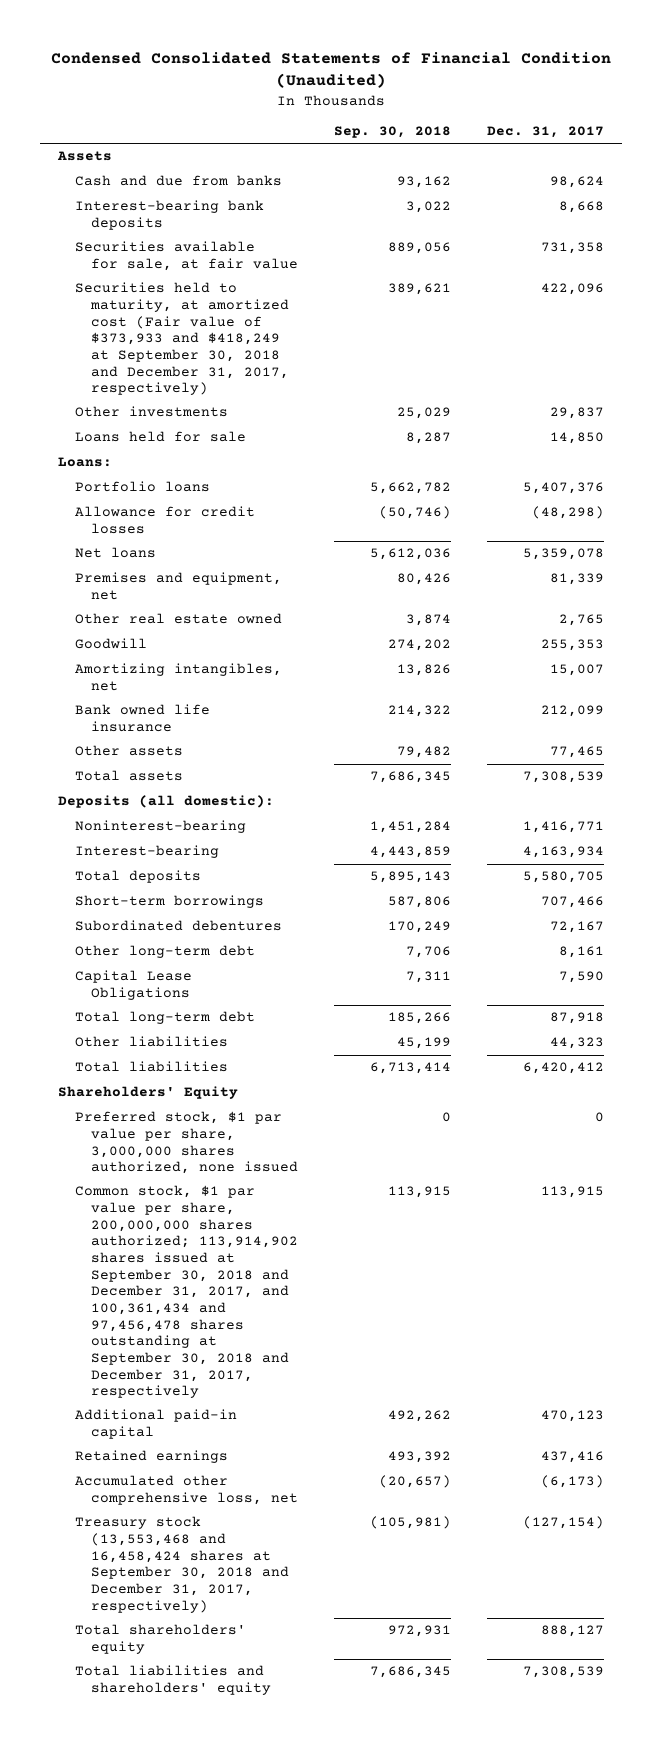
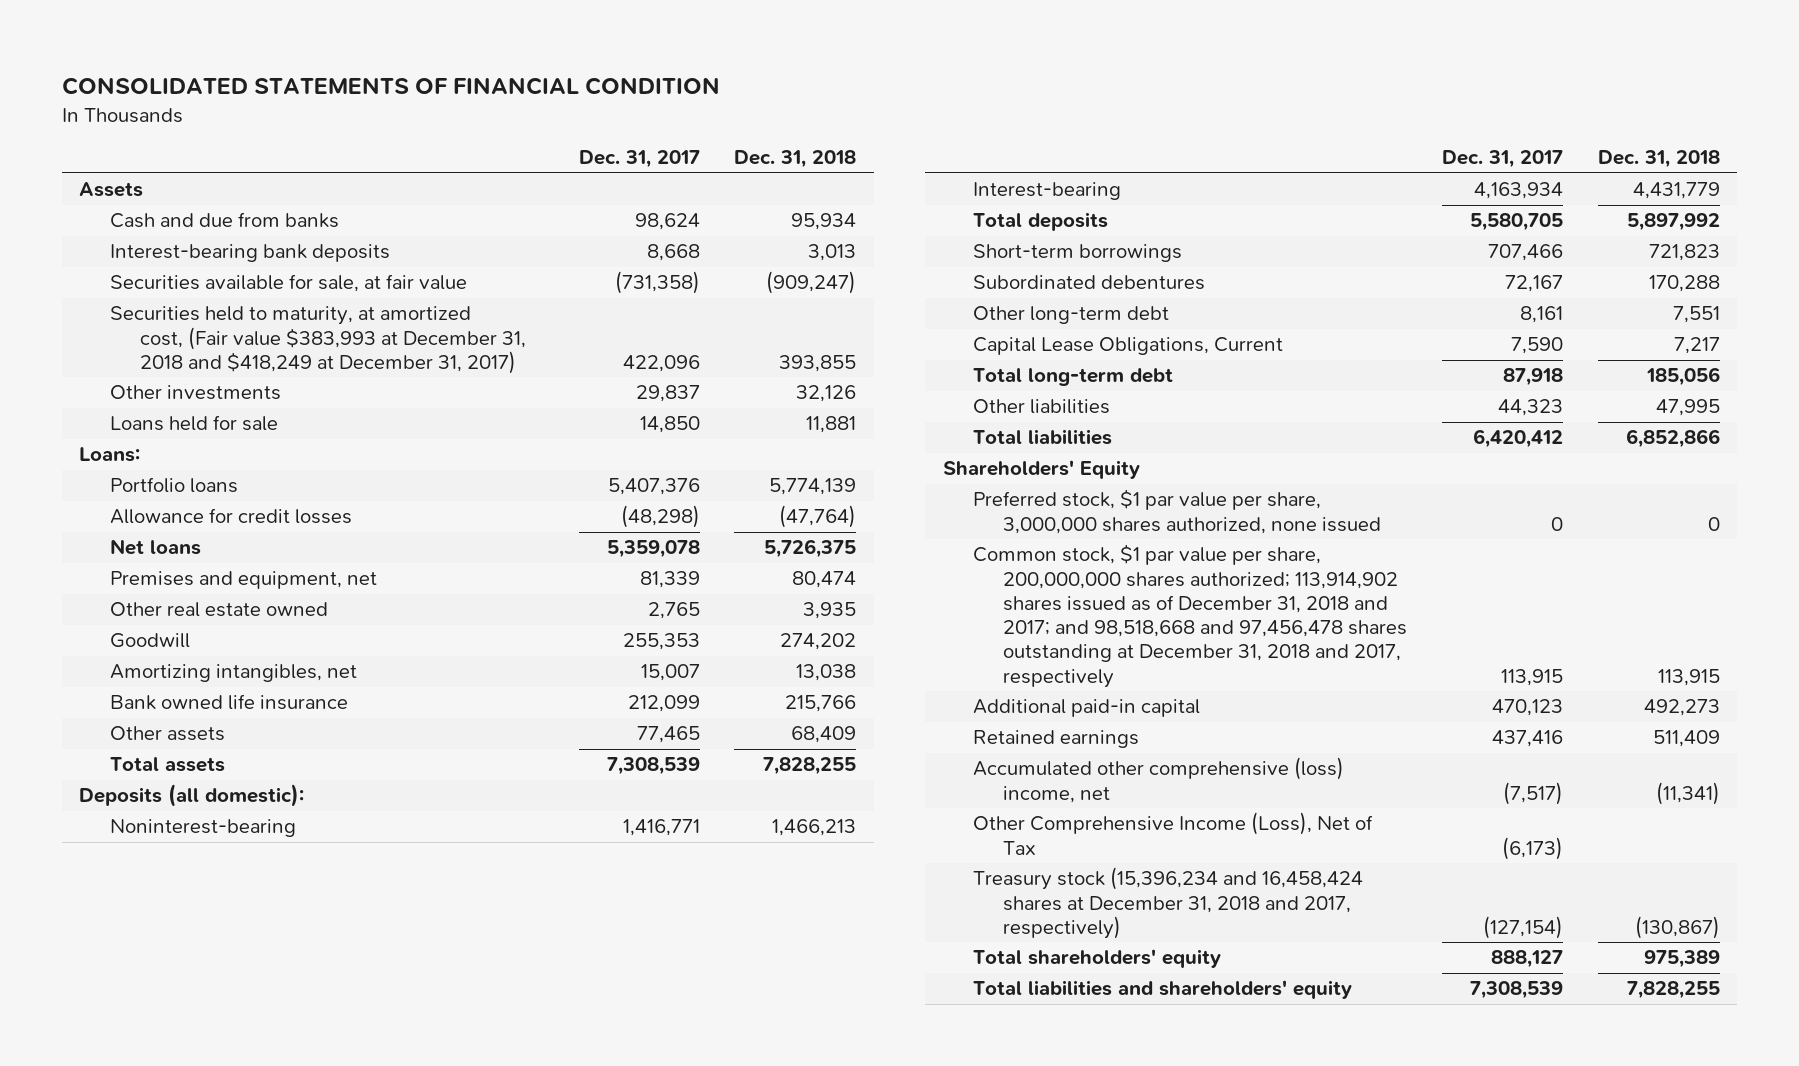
- Condensed Consolidated Statements of Financial Condition (Unaudited)
+ CONSOLIDATED STATEMENTS OF FINANCIAL CONDITION
- | Sep. 30, 2018 | Dec. 31, 2017
+ | Dec. 31, 2017 | Dec. 31, 2018
- Securities available for sale, at fair value | 889,056 | 731,358
- Securities held to maturity, at amortized cost (Fair value of $373,933 and $418,249 at September 30, 2018 and December 31, 2017, respectively) | 389,621 | 422,096
+ Securities available for sale, at fair value | (731,358) | (909,247)
+ Securities held to maturity, at amortized cost, (Fair value $383,993 at December 31, 2018 and $418,249 at December 31, 2017) | 422,096 | 393,855
- Capital Lease Obligations | 7,311 | 7,590
+ Capital Lease Obligations, Current | 7,590 | 7,217
- Common stock, $1 par value per share, 200,000,000 shares authorized; 113,914,902 shares issued at September 30, 2018 and December 31, 2017, and 100,361,434 and 97,456,478 shares outstanding at September 30, 2018 and December 31, 2017, respectively | 113,915 | 113,915
+ Common stock, $1 par value per share, 200,000,000 shares authorized; 113,914,902 shares issued as of December 31, 2018 and 2017; and 98,518,668 and 97,456,478 shares outstanding at December 31, 2018 and 2017, respectively | 113,915 | 113,915
- Accumulated other comprehensive loss, net | (20,657) | (6,173)
- Treasury stock (13,553,468 and 16,458,424 shares at September 30, 2018 and December 31, 2017, respectively) | (105,981) | (127,154)
+ Accumulated other comprehensive (loss) income, net | (7,517) | (11,341)
+ Other Comprehensive Income (Loss), Net of Tax | (6,173) |
+ Treasury stock (15,396,234 and 16,458,424 shares at December 31, 2018 and 2017, respectively) | (127,154) | (130,867)

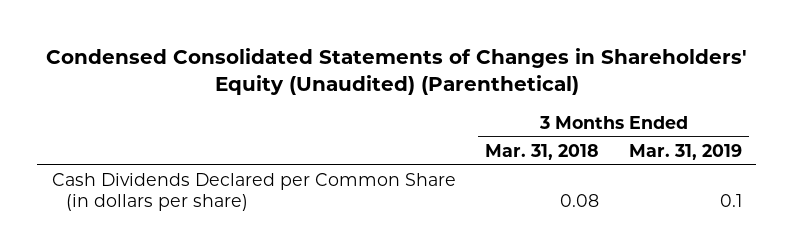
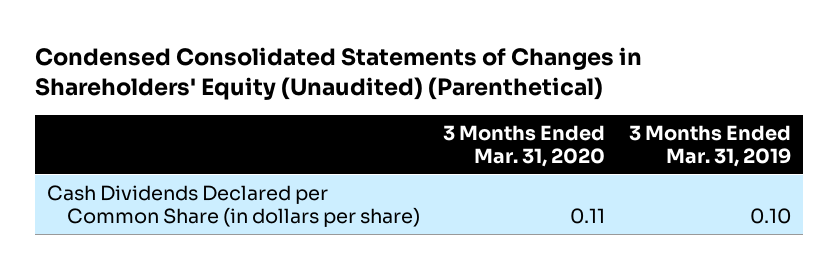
- | 3 Months Ended Mar. 31, 2018 | 3 Months Ended Mar. 31, 2019
+ | 3 Months Ended Mar. 31, 2020 | 3 Months Ended Mar. 31, 2019
- Cash Dividends Declared per Common Share (in dollars per share) | 0.08 | 0.1
+ Cash Dividends Declared per Common Share (in dollars per share) | 0.11 | 0.10

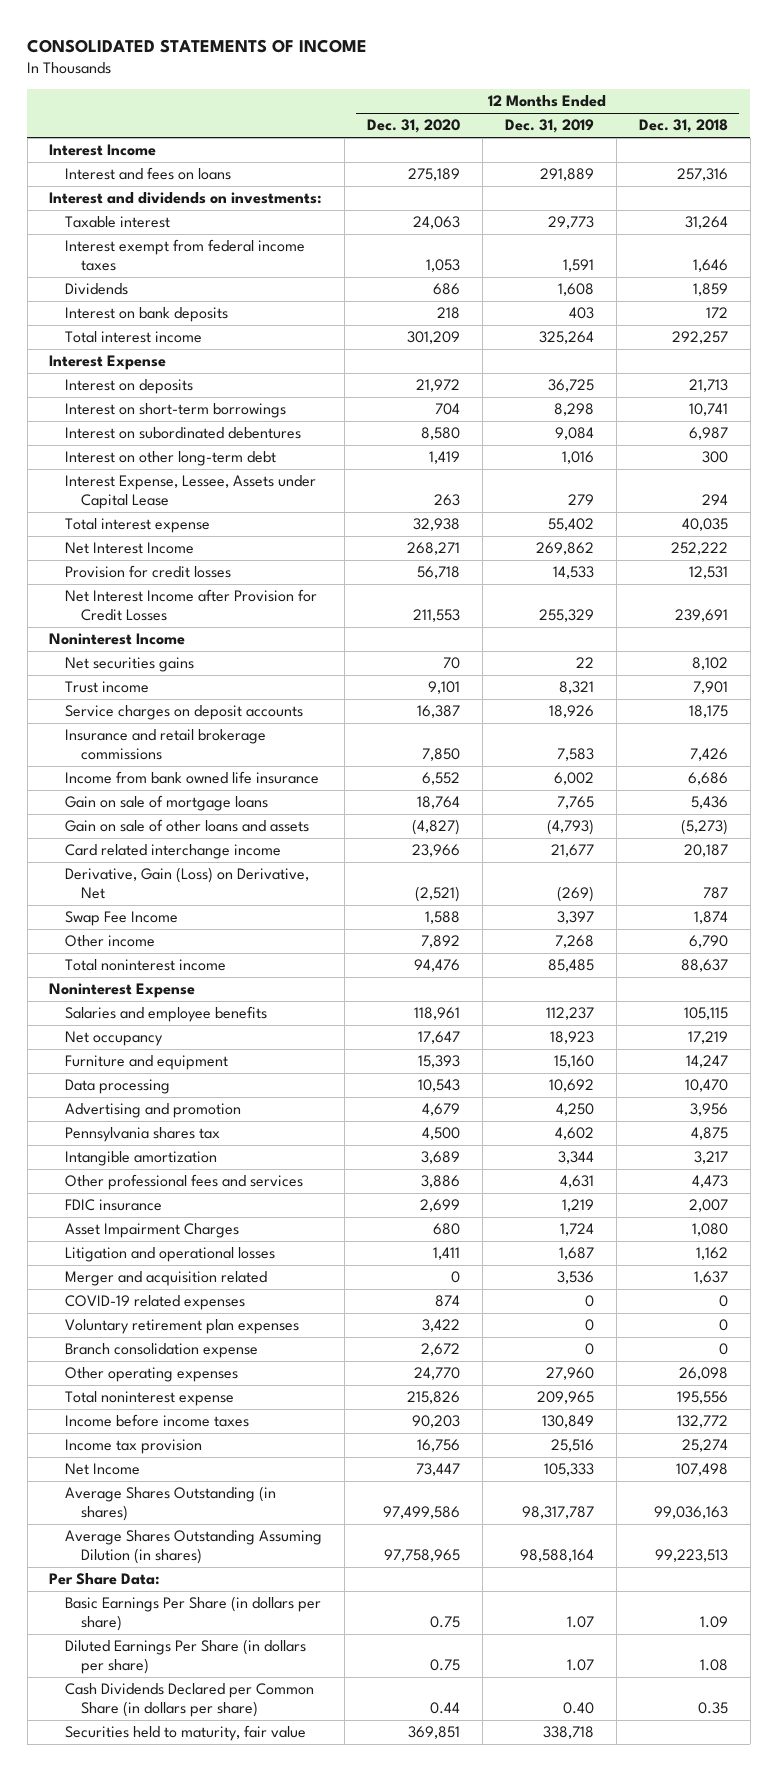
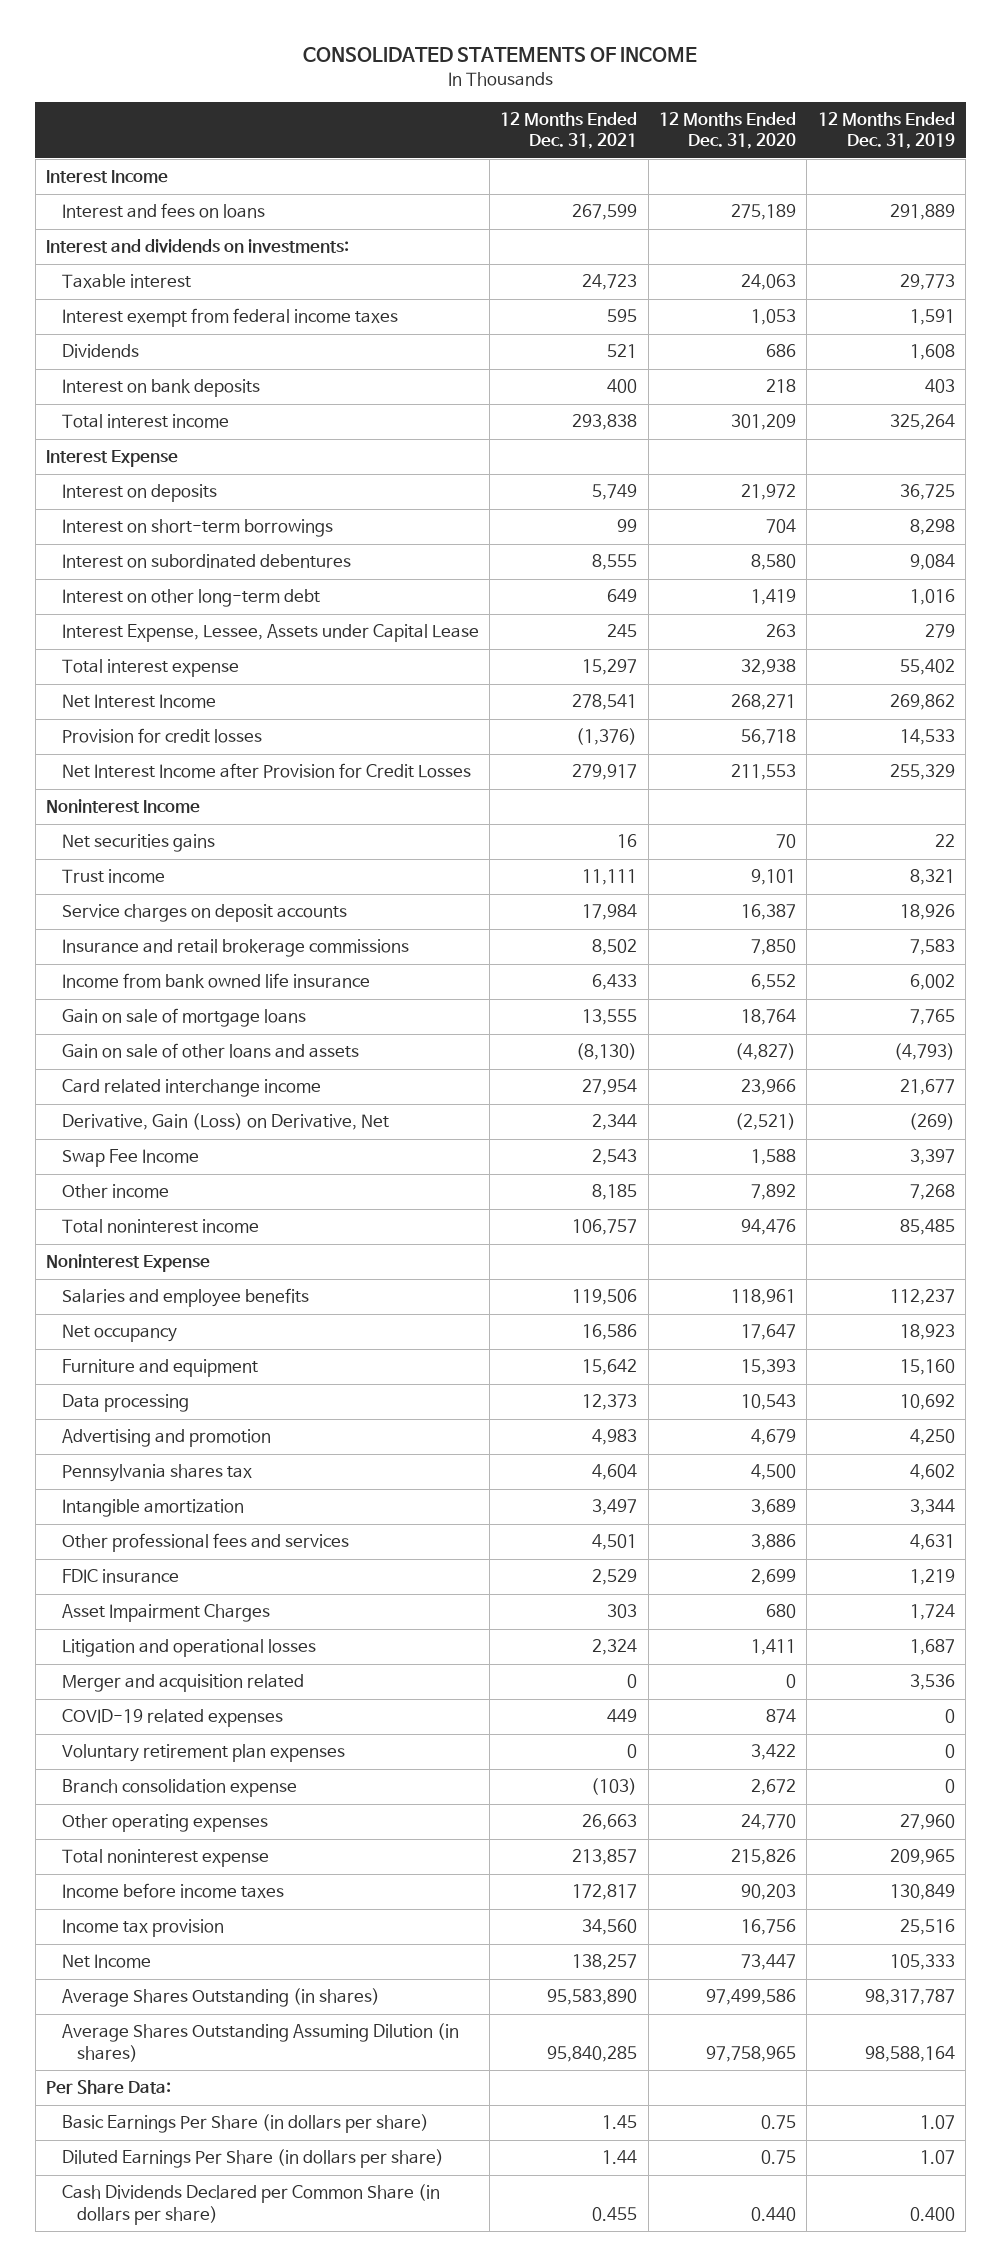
- | 12 Months Ended Dec. 31, 2020 | 12 Months Ended Dec. 31, 2019 | 12 Months Ended Dec. 31, 2018
+ | 12 Months Ended Dec. 31, 2021 | 12 Months Ended Dec. 31, 2020 | 12 Months Ended Dec. 31, 2019
- Cash Dividends Declared per Common Share (in dollars per share) | 0.44 | 0.40 | 0.35
- Securities held to maturity, fair value | 369,851 | 338,718 |
+ Cash Dividends Declared per Common Share (in dollars per share) | 0.455 | 0.440 | 0.400

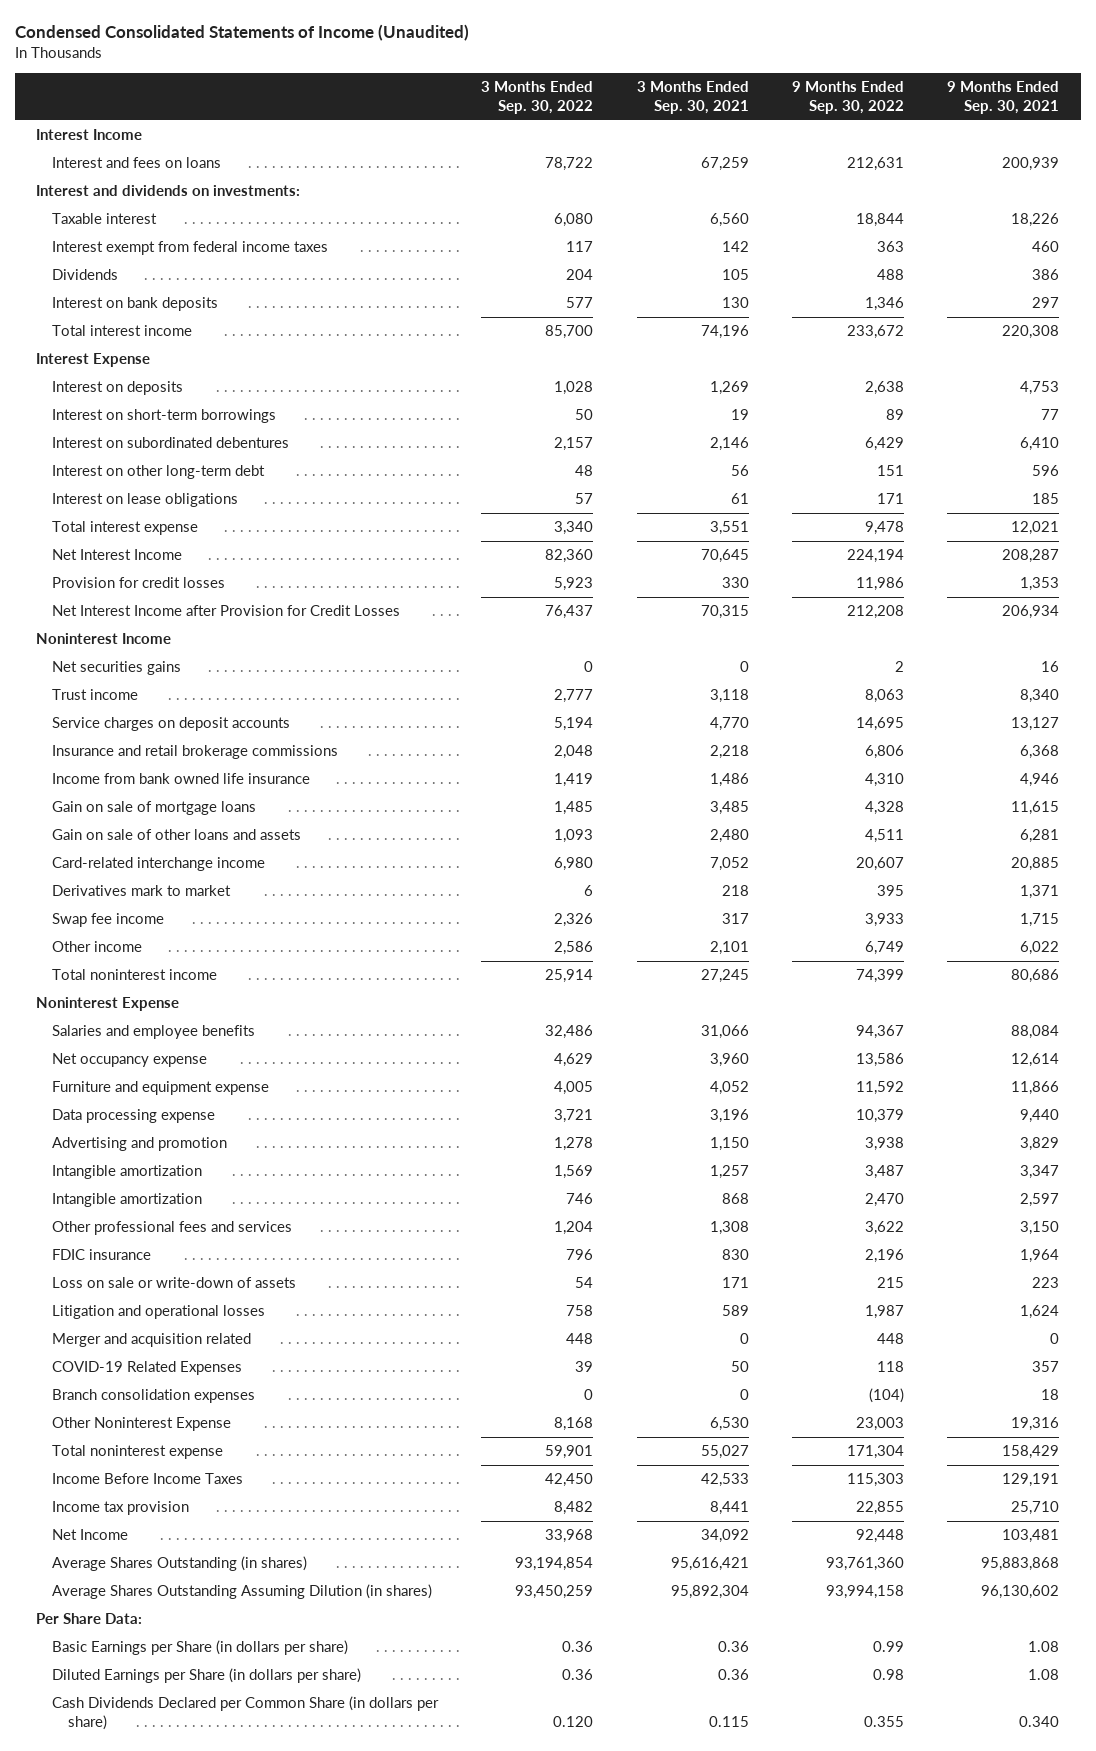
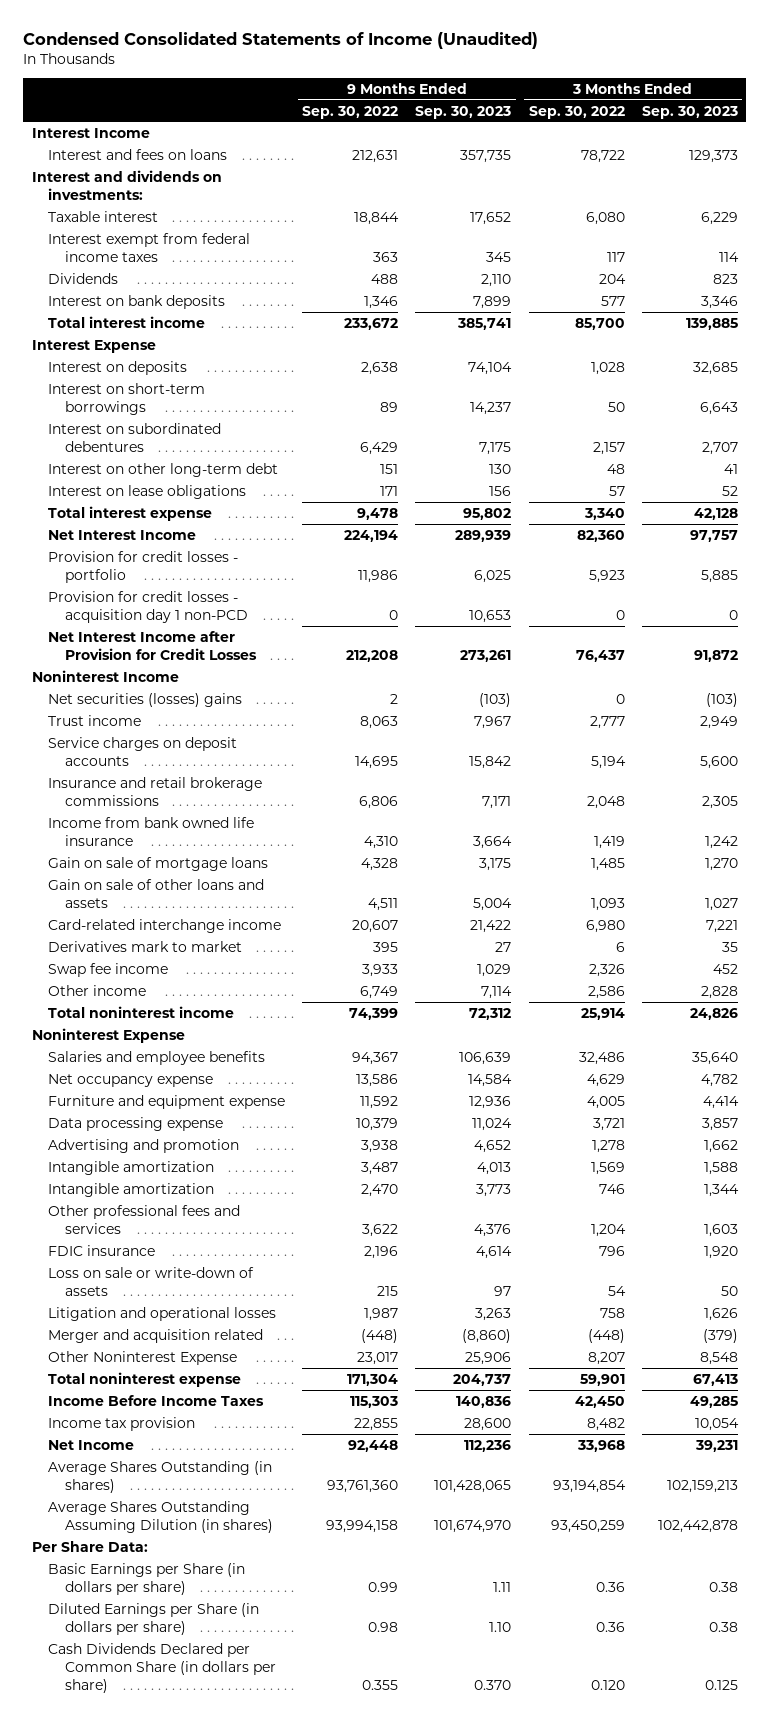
- | 3 Months Ended Sep. 30, 2022 | 3 Months Ended Sep. 30, 2021 | 9 Months Ended Sep. 30, 2022 | 9 Months Ended Sep. 30, 2021
+ | 9 Months Ended Sep. 30, 2022 | 9 Months Ended Sep. 30, 2023 | 3 Months Ended Sep. 30, 2022 | 3 Months Ended Sep. 30, 2023
- Provision for credit losses | 5,923 | 330 | 11,986 | 1,353
+ Provision for credit losses - portfolio | 11,986 | 6,025 | 5,923 | 5,885
+ Provision for credit losses - acquisition day 1 non-PCD | 0 | 10,653 | 0 | 0
- Net securities gains | 0 | 0 | 2 | 16
+ Net securities (losses) gains | 2 | (103) | 0 | (103)
- Merger and acquisition related | 448 | 0 | 448 | 0
- COVID-19 Related Expenses | 39 | 50 | 118 | 357
- Branch consolidation expenses | 0 | 0 | (104) | 18
- Other Noninterest Expense | 8,168 | 6,530 | 23,003 | 19,316
+ Merger and acquisition related | (448) | (8,860) | (448) | (379)
+ Other Noninterest Expense | 23,017 | 25,906 | 8,207 | 8,548

